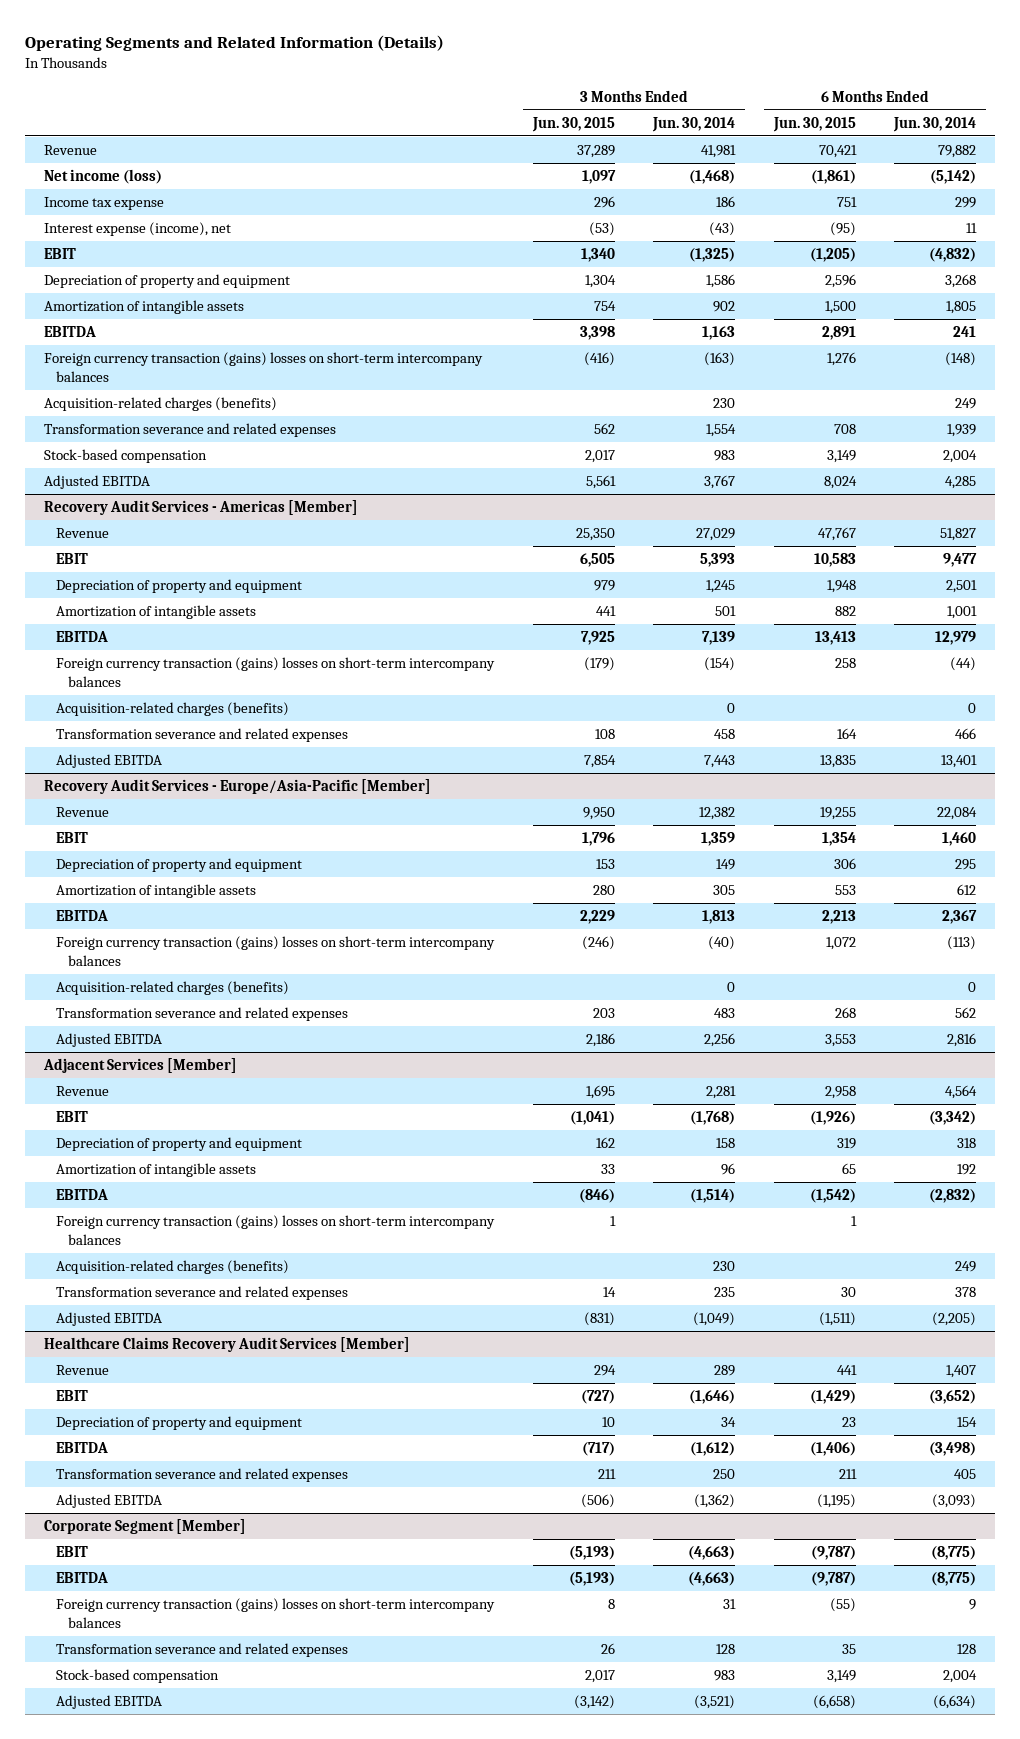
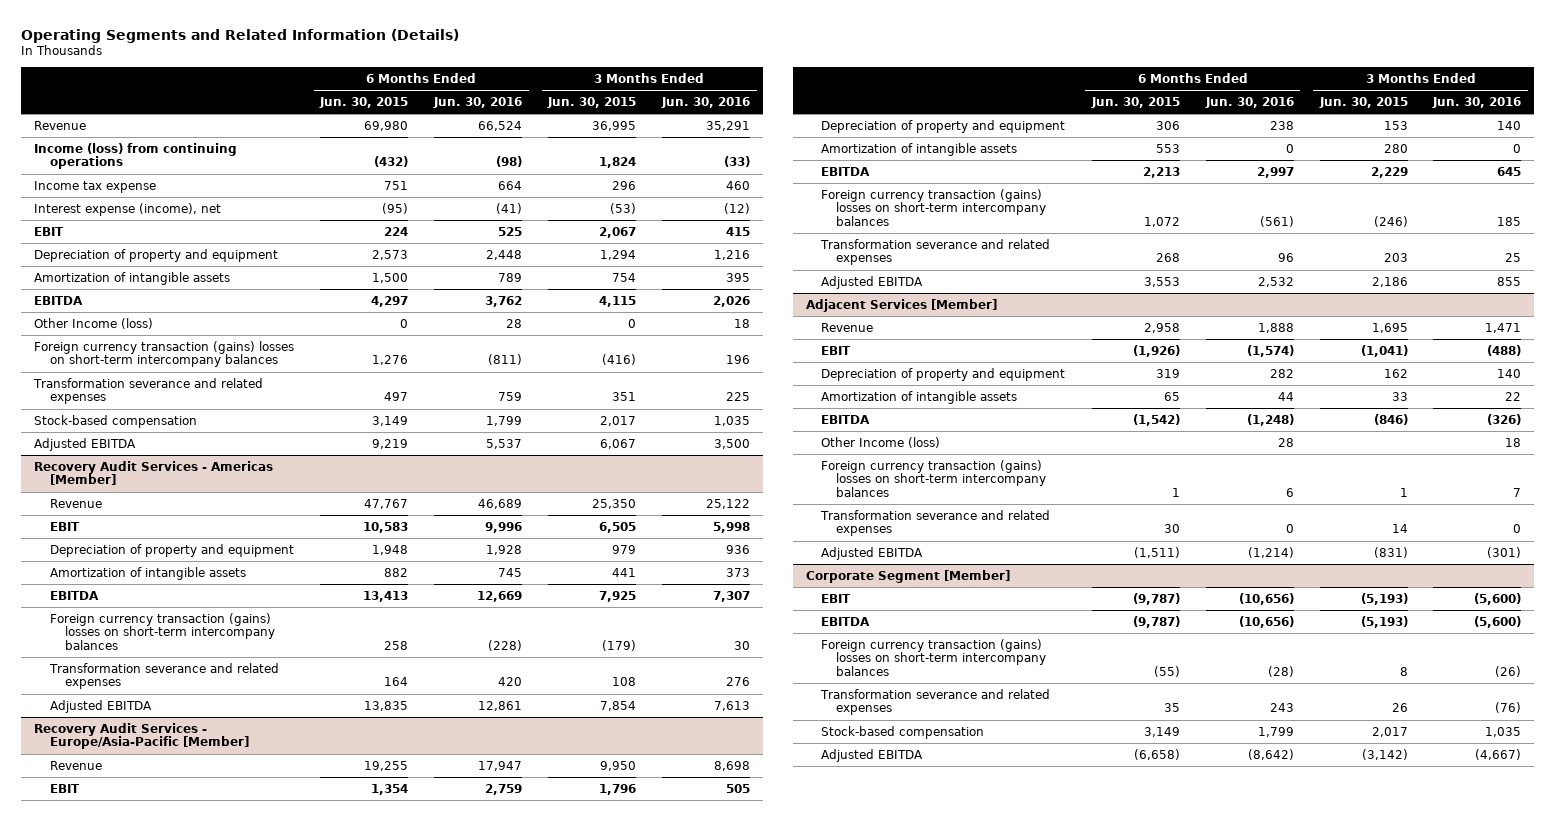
- | 3 Months Ended Jun. 30, 2015 | 3 Months Ended Jun. 30, 2014 | 6 Months Ended Jun. 30, 2015 | 6 Months Ended Jun. 30, 2014
+ | 6 Months Ended Jun. 30, 2015 | 6 Months Ended Jun. 30, 2016 | 3 Months Ended Jun. 30, 2015 | 3 Months Ended Jun. 30, 2016
- Revenue | 37,289 | 41,981 | 70,421 | 79,882
- Net income (loss) | 1,097 | (1,468) | (1,861) | (5,142)
+ Revenue | 69,980 | 66,524 | 36,995 | 35,291
+ Income (loss) from continuing operations | (432) | (98) | 1,824 | (33)
- EBIT | 1,340 | (1,325) | (1,205) | (4,832)
- Depreciation of property and equipment | 1,304 | 1,586 | 2,596 | 3,268
+ EBIT | 224 | 525 | 2,067 | 415
+ Depreciation of property and equipment | 2,573 | 2,448 | 1,294 | 1,216
- EBITDA | 3,398 | 1,163 | 2,891 | 241
+ EBITDA | 4,297 | 3,762 | 4,115 | 2,026
+ Other Income (loss) | 0 | 28 | 0 | 18
- Acquisition-related charges (benefits) | | 230 | | 249
- Transformation severance and related expenses | 562 | 1,554 | 708 | 1,939
+ Transformation severance and related expenses | 497 | 759 | 351 | 225
- Adjusted EBITDA | 5,561 | 3,767 | 8,024 | 4,285
+ Adjusted EBITDA | 9,219 | 5,537 | 6,067 | 3,500
@ Recovery Audit Services - Americas [Member]
- Acquisition-related charges (benefits) | | 0 | | 0
@ Recovery Audit Services - Europe/Asia-Pacific [Member]
- Acquisition-related charges (benefits) | | 0 | | 0
@ Adjacent Services [Member]
+ Other Income (loss) | | 28 | | 18
- Acquisition-related charges (benefits) | | 230 | | 249
- Healthcare Claims Recovery Audit Services [Member]
- Revenue | 294 | 289 | 441 | 1,407
- EBIT | (727) | (1,646) | (1,429) | (3,652)
- Depreciation of property and equipment | 10 | 34 | 23 | 154
- EBITDA | (717) | (1,612) | (1,406) | (3,498)
- Transformation severance and related expenses | 211 | 250 | 211 | 405
- Adjusted EBITDA | (506) | (1,362) | (1,195) | (3,093)

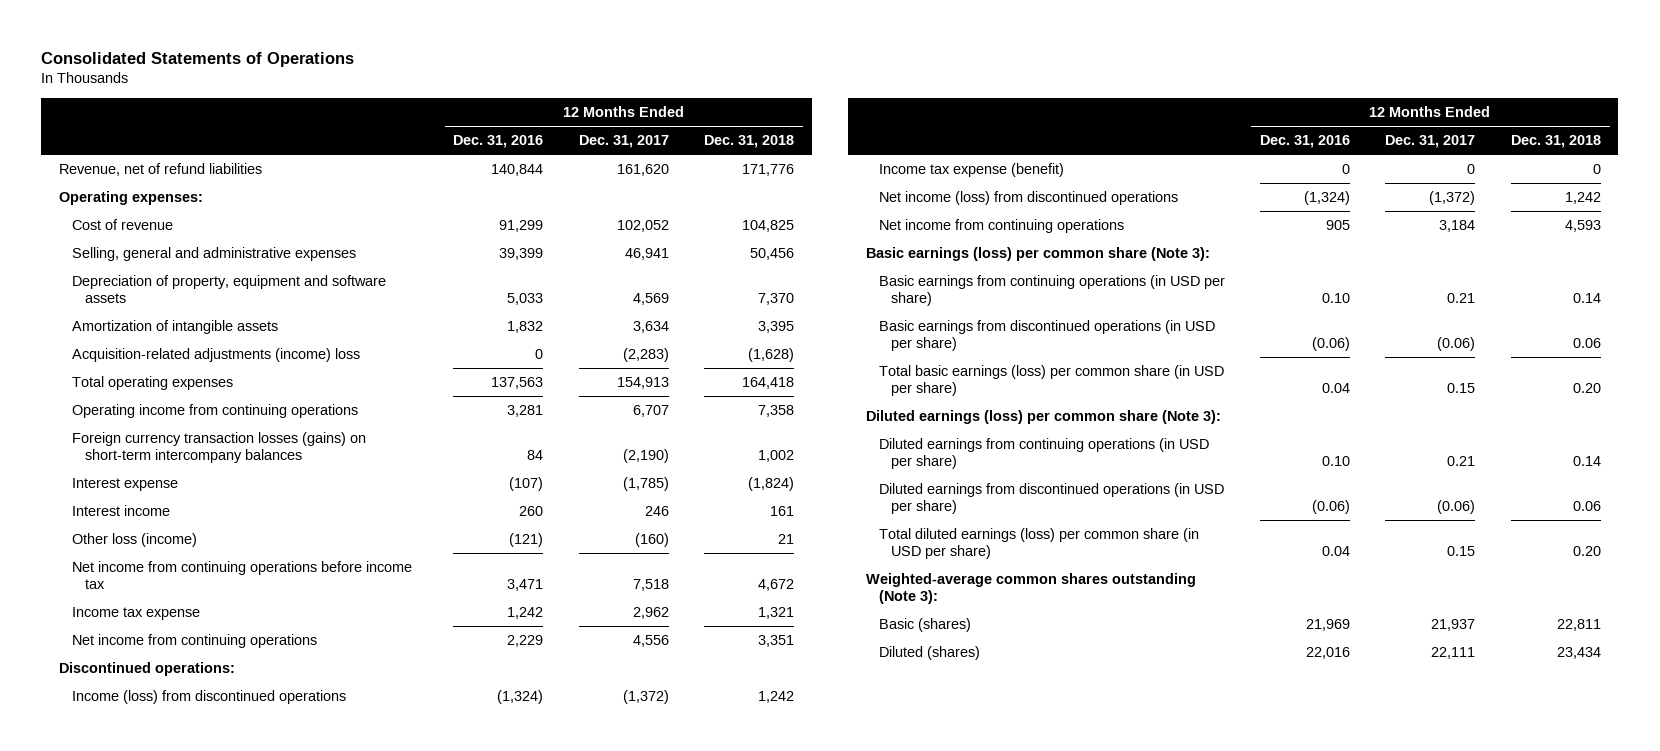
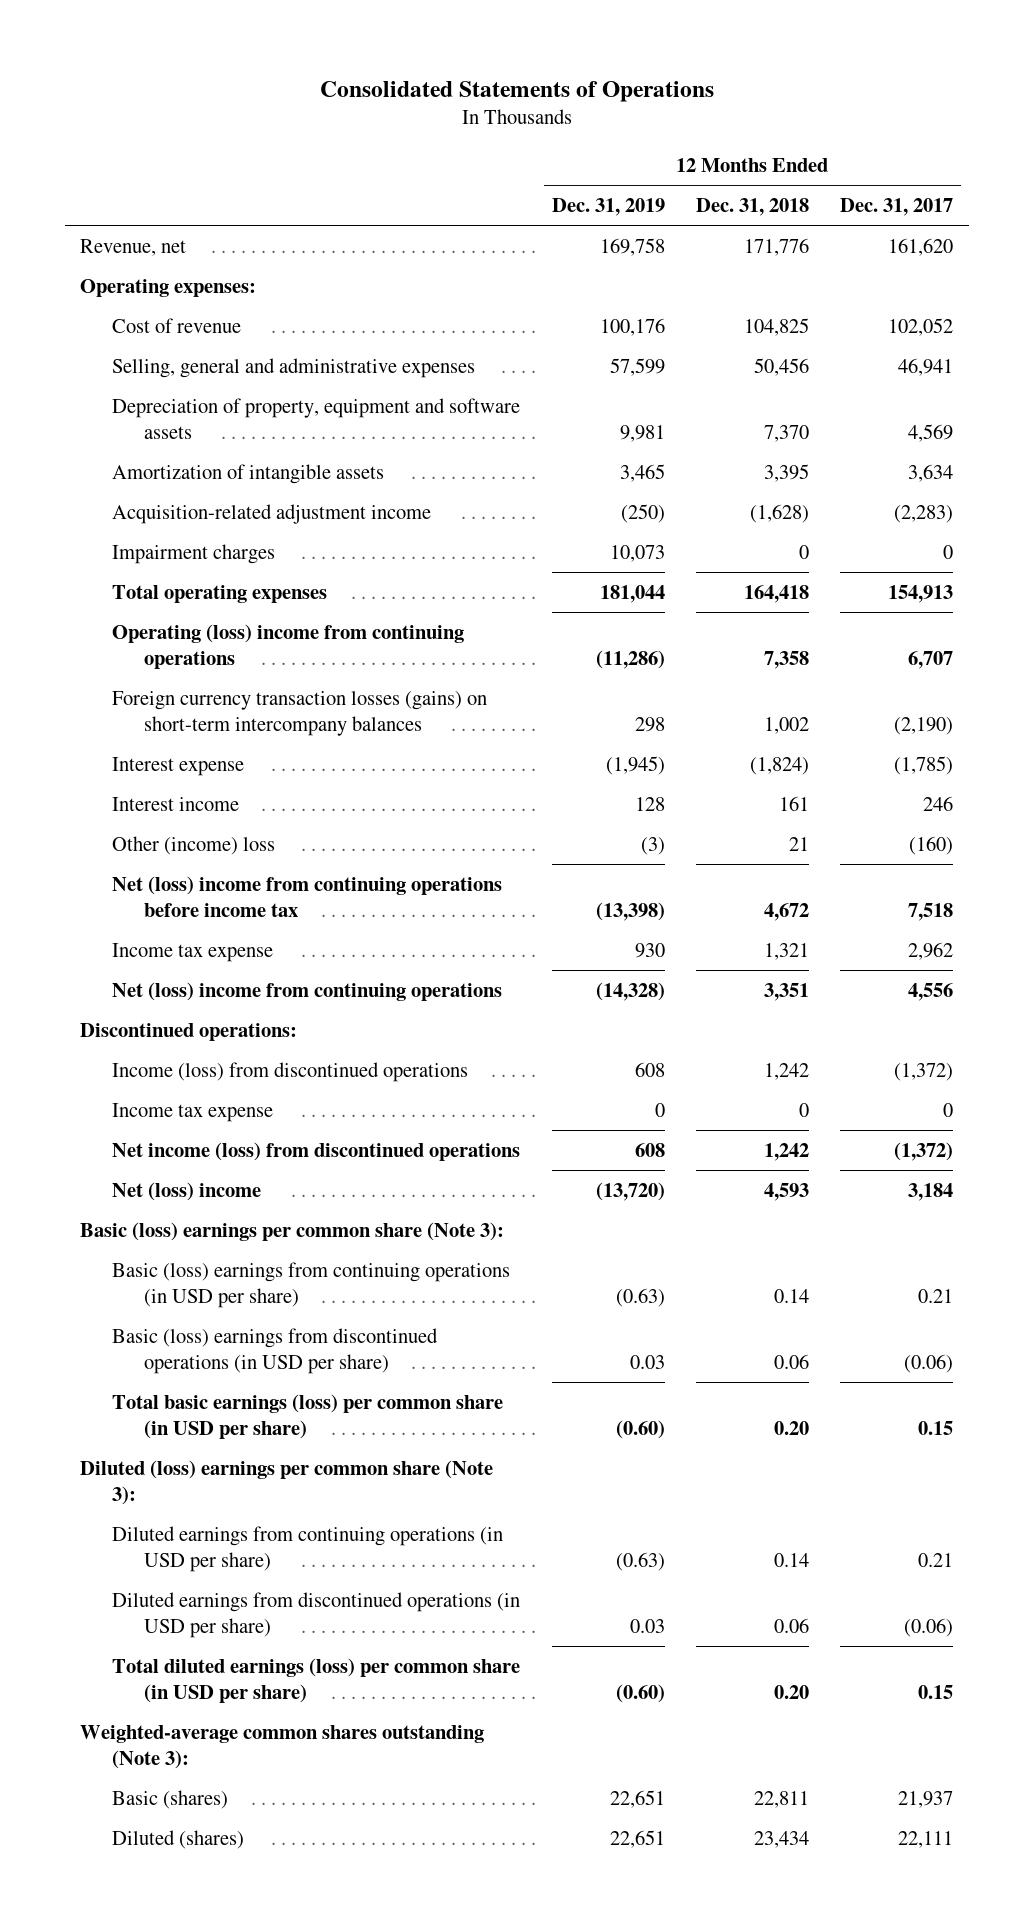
- | 12 Months Ended Dec. 31, 2016 | 12 Months Ended Dec. 31, 2017 | 12 Months Ended Dec. 31, 2018
+ | 12 Months Ended Dec. 31, 2019 | 12 Months Ended Dec. 31, 2018 | 12 Months Ended Dec. 31, 2017
- Revenue, net of refund liabilities | 140,844 | 161,620 | 171,776
+ Revenue, net | 169,758 | 171,776 | 161,620
- Acquisition-related adjustments (income) loss | 0 | (2,283) | (1,628)
+ Acquisition-related adjustment income | (250) | (1,628) | (2,283)
+ Impairment charges | 10,073 | 0 | 0
- Operating income from continuing operations | 3,281 | 6,707 | 7,358
+ Operating (loss) income from continuing operations | (11,286) | 7,358 | 6,707
- Other loss (income) | (121) | (160) | 21
- Net income from continuing operations before income tax | 3,471 | 7,518 | 4,672
+ Other (income) loss | (3) | 21 | (160)
+ Net (loss) income from continuing operations before income tax | (13,398) | 4,672 | 7,518
- Net income from continuing operations | 2,229 | 4,556 | 3,351
+ Net (loss) income from continuing operations | (14,328) | 3,351 | 4,556
- Income tax expense (benefit) | 0 | 0 | 0
+ Income tax expense | 0 | 0 | 0
- Net income from continuing operations | 905 | 3,184 | 4,593
- Basic earnings (loss) per common share (Note 3):
- Basic earnings from continuing operations (in USD per share) | 0.10 | 0.21 | 0.14
- Basic earnings from discontinued operations (in USD per share) | (0.06) | (0.06) | 0.06
+ Net (loss) income | (13,720) | 4,593 | 3,184
+ Basic (loss) earnings per common share (Note 3):
+ Basic (loss) earnings from continuing operations (in USD per share) | (0.63) | 0.14 | 0.21
+ Basic (loss) earnings from discontinued operations (in USD per share) | 0.03 | 0.06 | (0.06)
- Diluted earnings (loss) per common share (Note 3):
+ Diluted (loss) earnings per common share (Note 3):

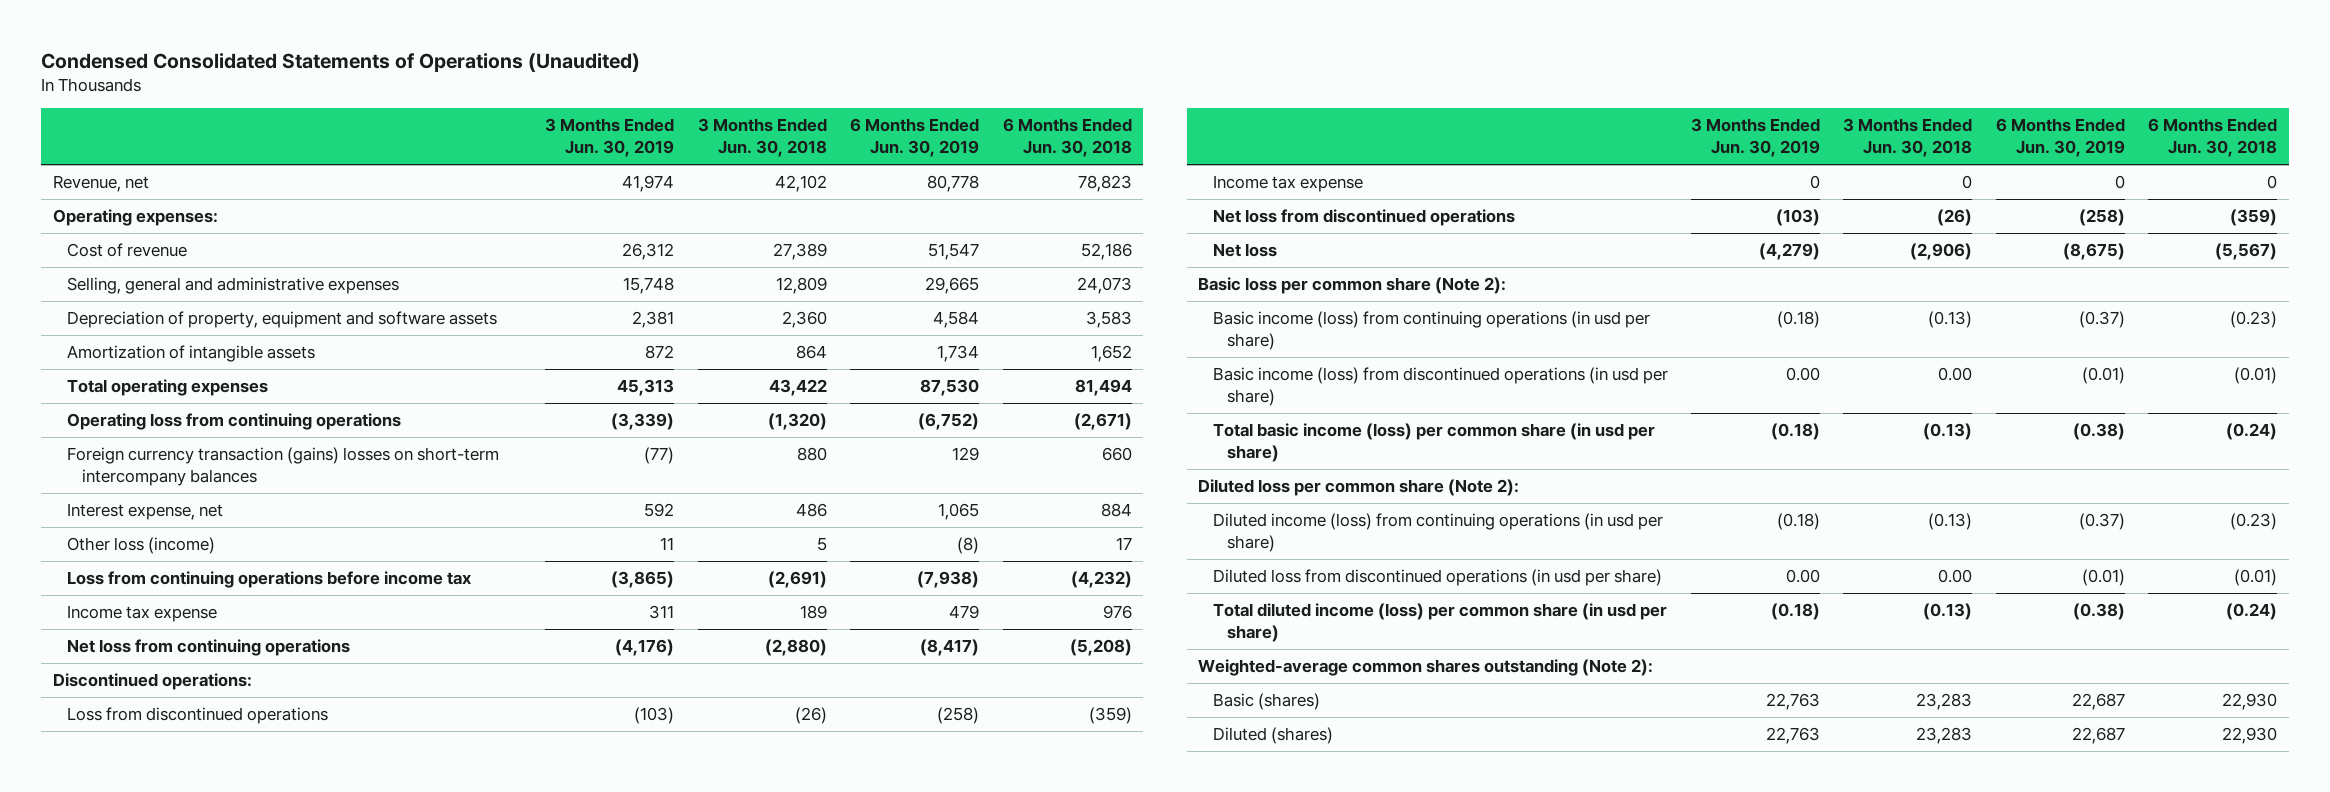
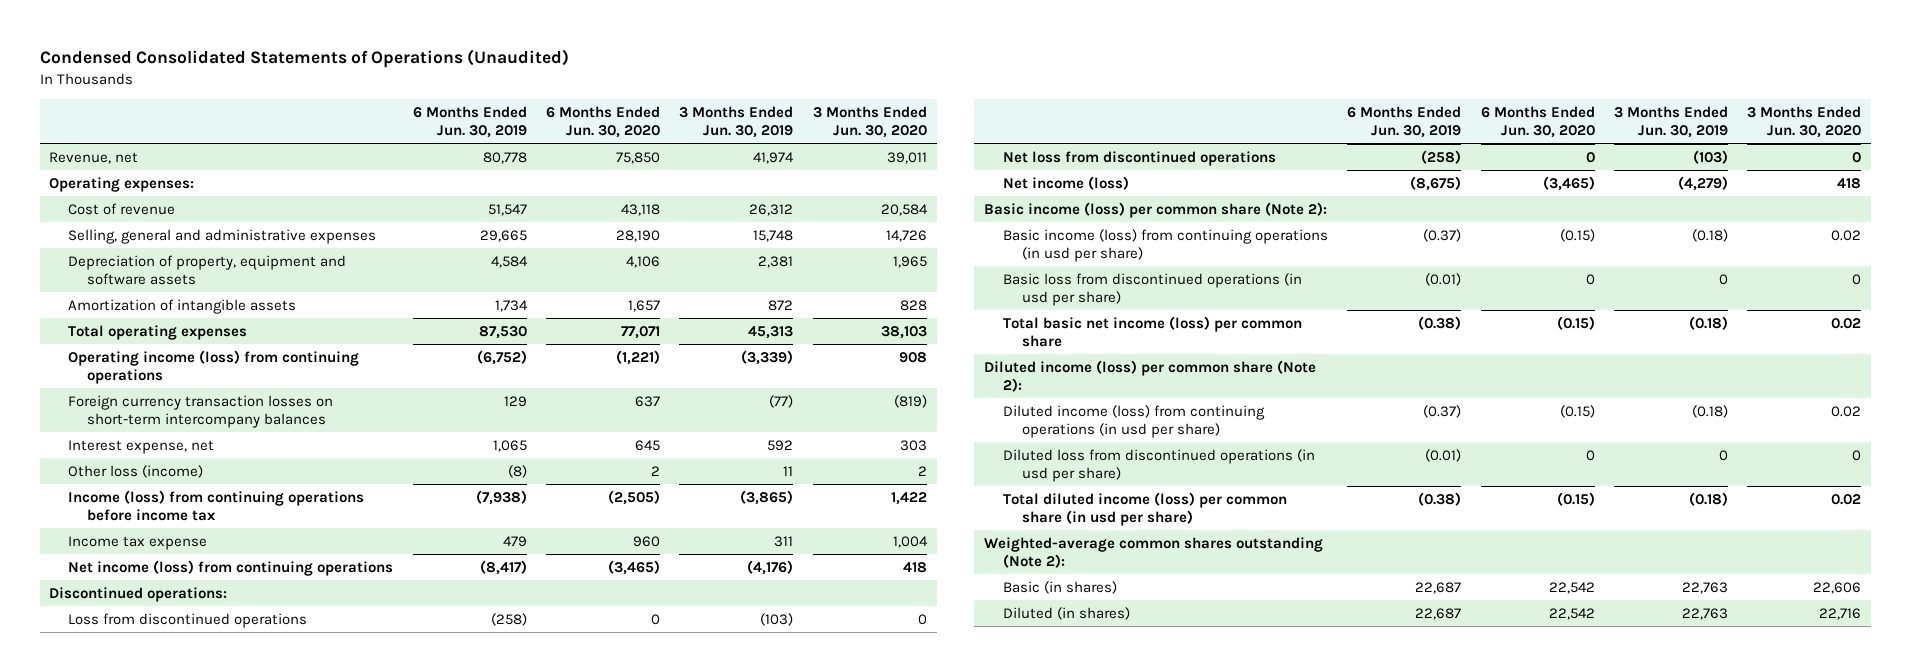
- | 3 Months Ended Jun. 30, 2019 | 3 Months Ended Jun. 30, 2018 | 6 Months Ended Jun. 30, 2019 | 6 Months Ended Jun. 30, 2018
+ | 6 Months Ended Jun. 30, 2019 | 6 Months Ended Jun. 30, 2020 | 3 Months Ended Jun. 30, 2019 | 3 Months Ended Jun. 30, 2020
- Operating loss from continuing operations | (3,339) | (1,320) | (6,752) | (2,671)
- Foreign currency transaction (gains) losses on short-term intercompany balances | (77) | 880 | 129 | 660
+ Operating income (loss) from continuing operations | (6,752) | (1,221) | (3,339) | 908
+ Foreign currency transaction losses on short-term intercompany balances | 129 | 637 | (77) | (819)
- Loss from continuing operations before income tax | (3,865) | (2,691) | (7,938) | (4,232)
+ Income (loss) from continuing operations before income tax | (7,938) | (2,505) | (3,865) | 1,422
- Net loss from continuing operations | (4,176) | (2,880) | (8,417) | (5,208)
+ Net income (loss) from continuing operations | (8,417) | (3,465) | (4,176) | 418
- Income tax expense | 0 | 0 | 0 | 0
- Net loss | (4,279) | (2,906) | (8,675) | (5,567)
- Basic loss per common share (Note 2):
+ Net income (loss) | (8,675) | (3,465) | (4,279) | 418
+ Basic income (loss) per common share (Note 2):
- Basic income (loss) from discontinued operations (in usd per share) | 0.00 | 0.00 | (0.01) | (0.01)
- Total basic income (loss) per common share (in usd per share) | (0.18) | (0.13) | (0.38) | (0.24)
- Diluted loss per common share (Note 2):
+ Basic loss from discontinued operations (in usd per share) | (0.01) | 0 | 0 | 0
+ Total basic net income (loss) per common share | (0.38) | (0.15) | (0.18) | 0.02
+ Diluted income (loss) per common share (Note 2):
- Diluted loss from discontinued operations (in usd per share) | 0.00 | 0.00 | (0.01) | (0.01)
+ Diluted loss from discontinued operations (in usd per share) | (0.01) | 0 | 0 | 0
- Basic (shares) | 22,763 | 23,283 | 22,687 | 22,930
- Diluted (shares) | 22,763 | 23,283 | 22,687 | 22,930
+ Basic (in shares) | 22,687 | 22,542 | 22,763 | 22,606
+ Diluted (in shares) | 22,687 | 22,542 | 22,763 | 22,716

